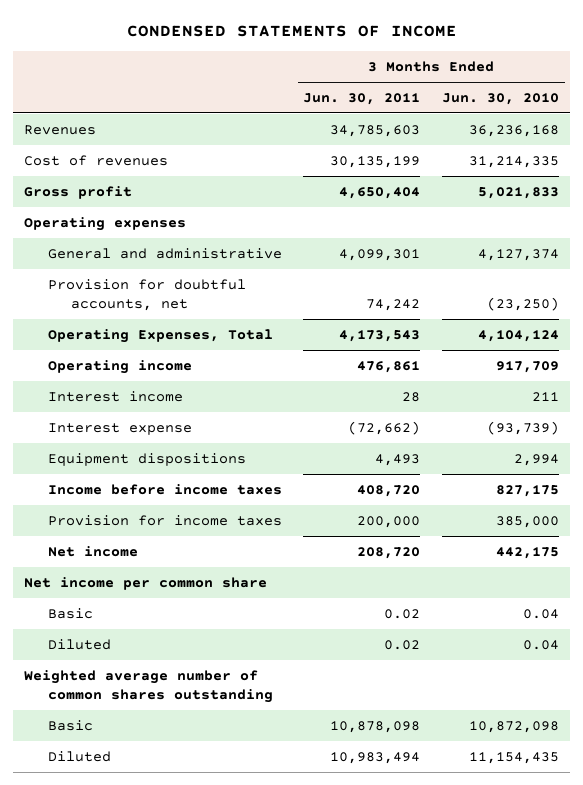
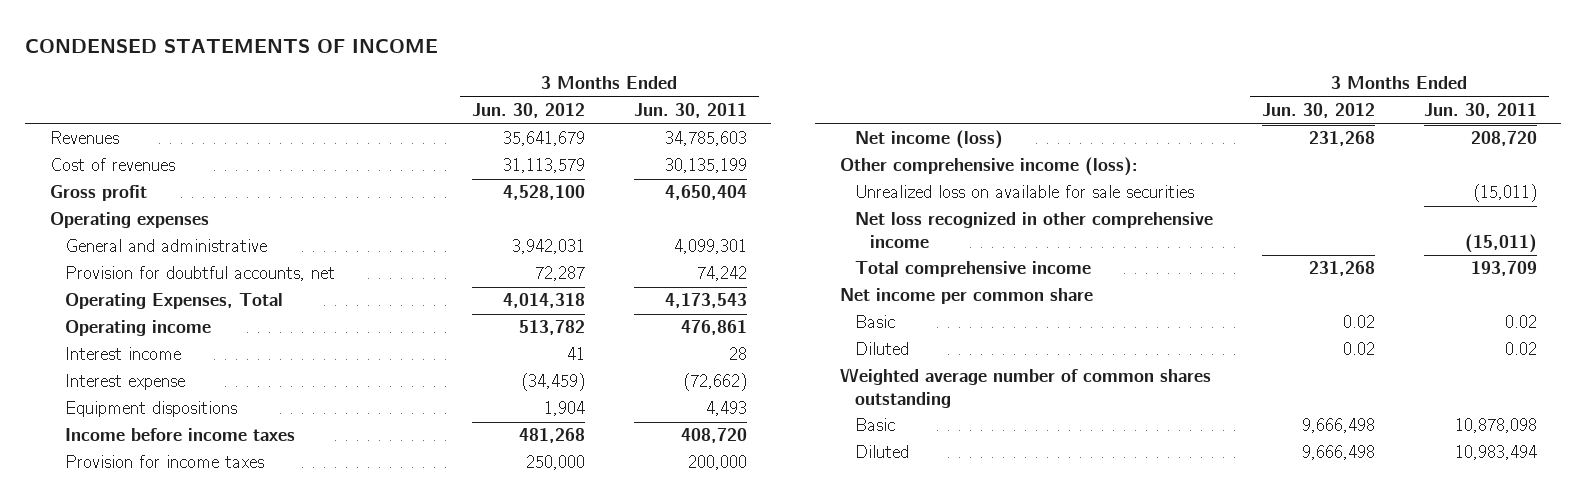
- | 3 Months Ended Jun. 30, 2011 | 3 Months Ended Jun. 30, 2010
+ | 3 Months Ended Jun. 30, 2012 | 3 Months Ended Jun. 30, 2011
- Net income | 208,720 | 442,175
+ Net income (loss) | 231,268 | 208,720
+ Other comprehensive income (loss):
+ Unrealized loss on available for sale securities | | (15,011)
+ Net loss recognized in other comprehensive income | | (15,011)
+ Total comprehensive income | 231,268 | 193,709

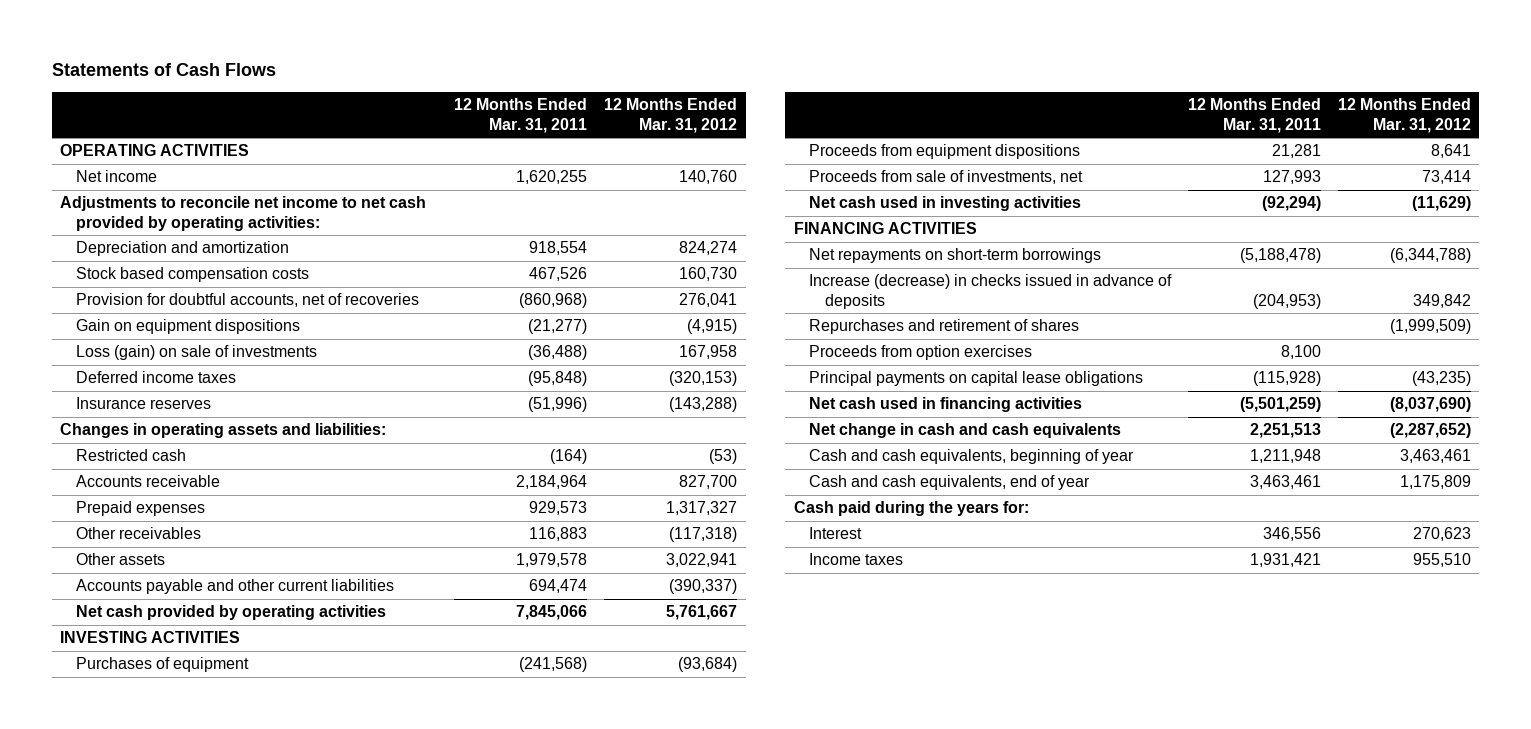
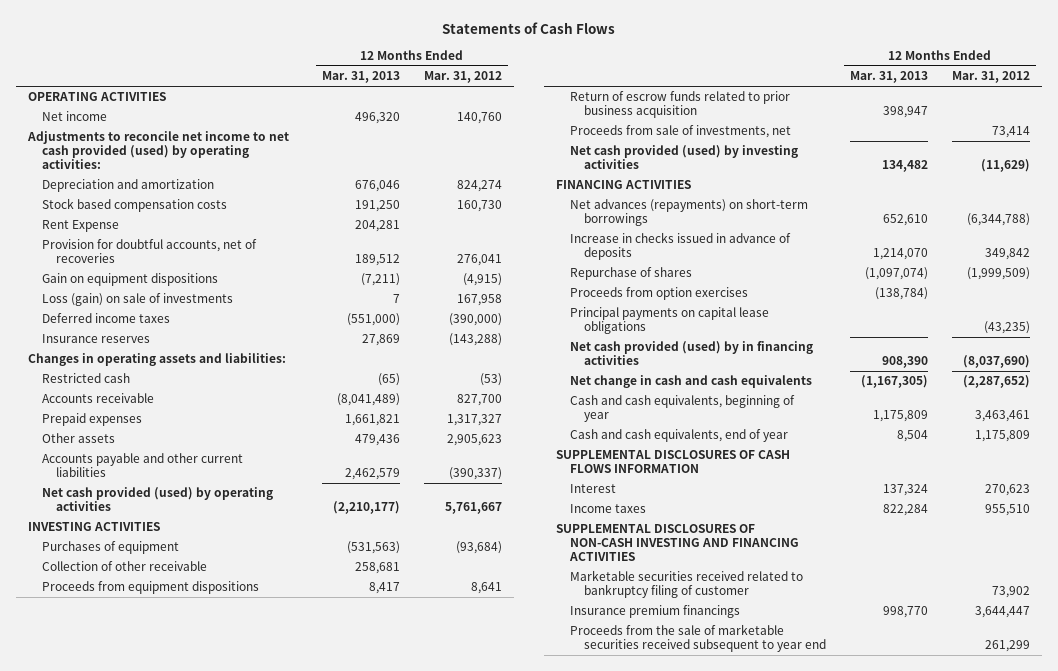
- | 12 Months Ended Mar. 31, 2011 | 12 Months Ended Mar. 31, 2012
+ | 12 Months Ended Mar. 31, 2013 | 12 Months Ended Mar. 31, 2012
- Adjustments to reconcile net income to net cash provided by operating activities:
+ Adjustments to reconcile net income to net cash provided (used) by operating activities:
+ Rent Expense | 204,281 |
- Deferred income taxes | (95,848) | (320,153)
+ Deferred income taxes | (551,000) | (390,000)
- Other receivables | 116,883 | (117,318)
- Other assets | 1,979,578 | 3,022,941
+ Other assets | 479,436 | 2,905,623
- Net cash provided by operating activities | 7,845,066 | 5,761,667
+ Net cash provided (used) by operating activities | (2,210,177) | 5,761,667
+ Collection of other receivable | 258,681 |
+ Return of escrow funds related to prior business acquisition | 398,947 |
- Net cash used in investing activities | (92,294) | (11,629)
+ Net cash provided (used) by investing activities | 134,482 | (11,629)
- Net repayments on short-term borrowings | (5,188,478) | (6,344,788)
- Increase (decrease) in checks issued in advance of deposits | (204,953) | 349,842
- Repurchases and retirement of shares | | (1,999,509)
+ Net advances (repayments) on short-term borrowings | 652,610 | (6,344,788)
+ Increase in checks issued in advance of deposits | 1,214,070 | 349,842
+ Repurchase of shares | (1,097,074) | (1,999,509)
- Net cash used in financing activities | (5,501,259) | (8,037,690)
+ Net cash provided (used) by in financing activities | 908,390 | (8,037,690)
- Cash paid during the years for:
+ SUPPLEMENTAL DISCLOSURES OF CASH FLOWS INFORMATION
+ SUPPLEMENTAL DISCLOSURES OF NON-CASH INVESTING AND FINANCING ACTIVITIES
+ Marketable securities received related to bankruptcy filing of customer | | 73,902
+ Insurance premium financings | 998,770 | 3,644,447
+ Proceeds from the sale of marketable securities received subsequent to year end | | 261,299

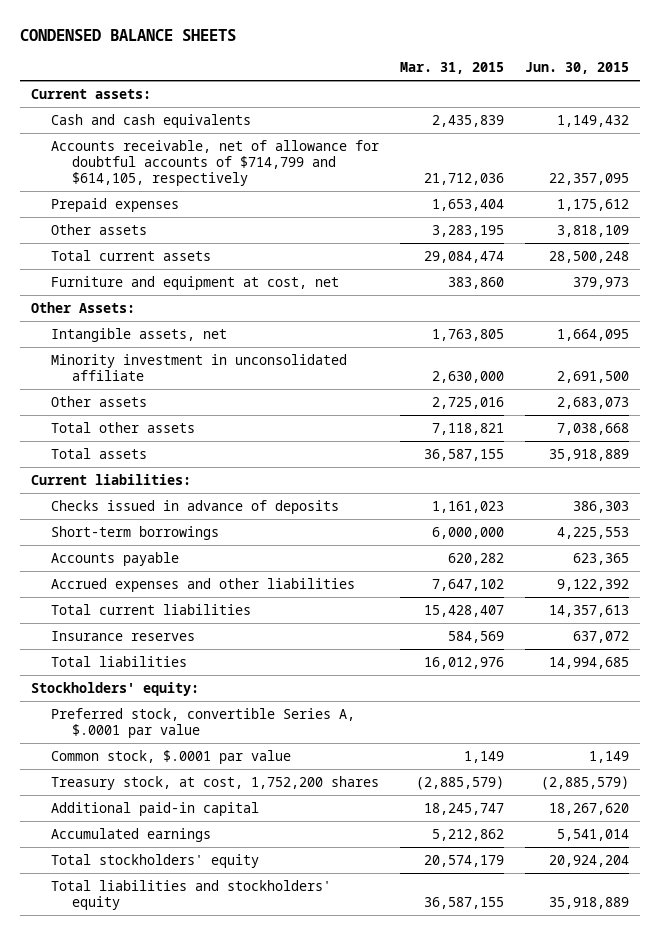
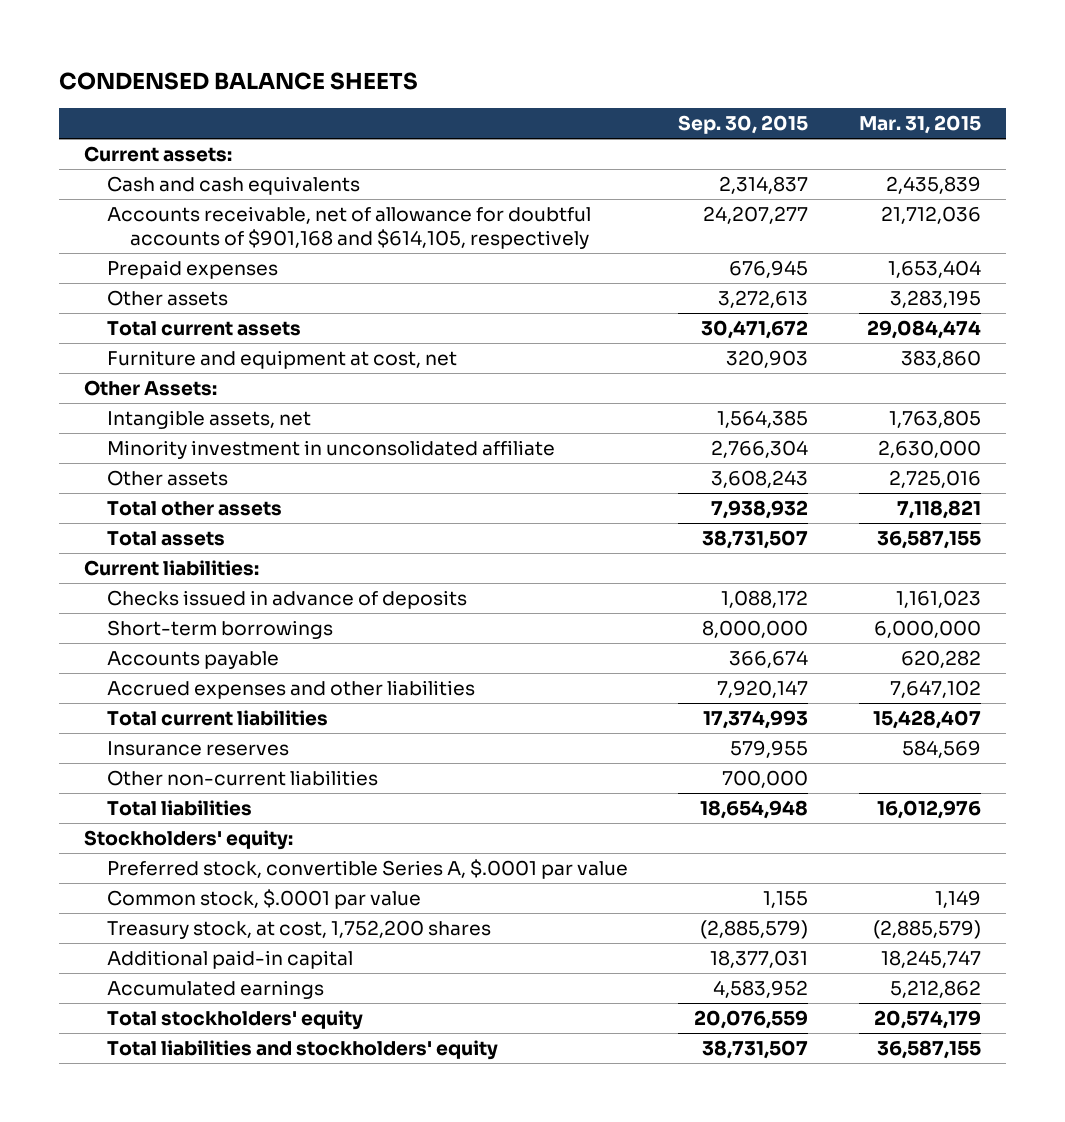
- | Mar. 31, 2015 | Jun. 30, 2015
+ | Sep. 30, 2015 | Mar. 31, 2015
- Accounts receivable, net of allowance for doubtful accounts of $714,799 and $614,105, respectively | 21,712,036 | 22,357,095
+ Accounts receivable, net of allowance for doubtful accounts of $901,168 and $614,105, respectively | 24,207,277 | 21,712,036
+ Other non-current liabilities | 700,000 |

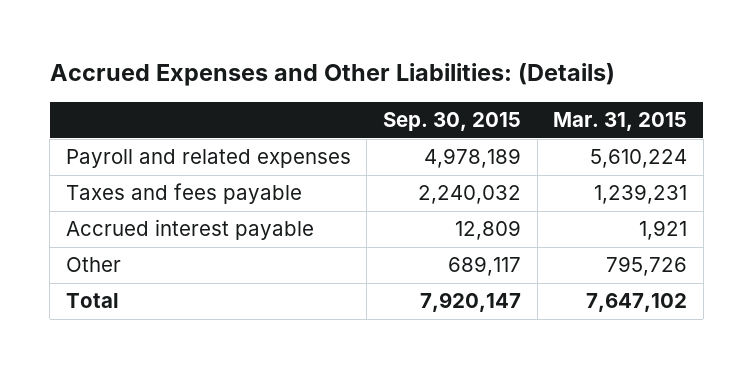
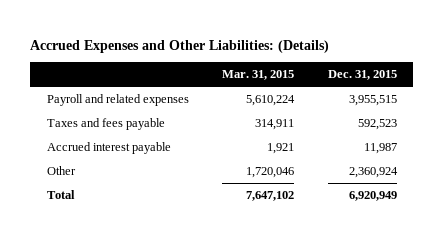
- | Sep. 30, 2015 | Mar. 31, 2015
+ | Mar. 31, 2015 | Dec. 31, 2015
- Taxes and fees payable | 2,240,032 | 1,239,231
+ Taxes and fees payable | 314,911 | 592,523
- Other | 689,117 | 795,726
+ Other | 1,720,046 | 2,360,924

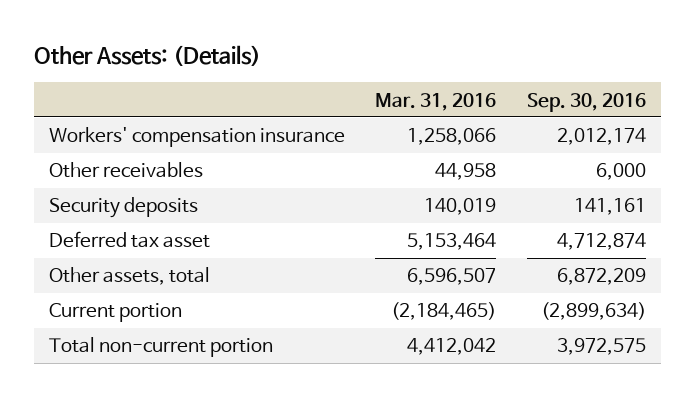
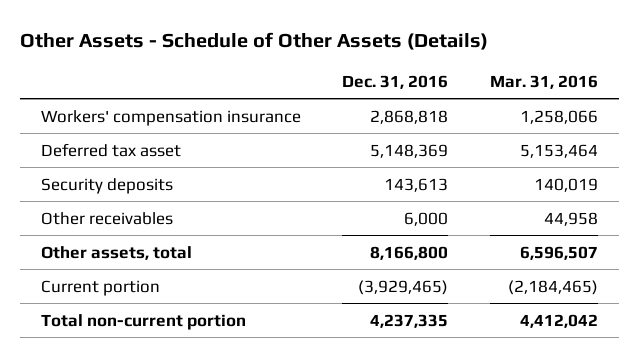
- Other Assets: (Details)
+ Other Assets - Schedule of Other Assets (Details)
- | Mar. 31, 2016 | Sep. 30, 2016
+ | Dec. 31, 2016 | Mar. 31, 2016
moved down: Security deposits | 143,613 | 140,019
moved down: Other receivables | 6,000 | 44,958

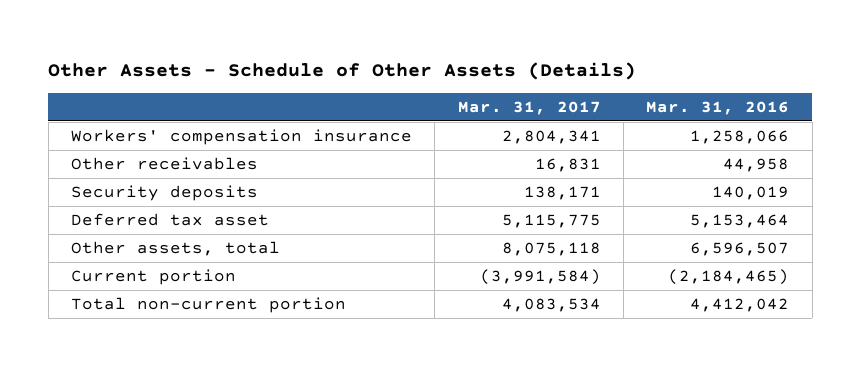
- | Dec. 31, 2016 | Mar. 31, 2016
+ | Mar. 31, 2017 | Mar. 31, 2016
moved down: Security deposits | 138,171 | 140,019
moved down: Deferred tax asset | 5,115,775 | 5,153,464

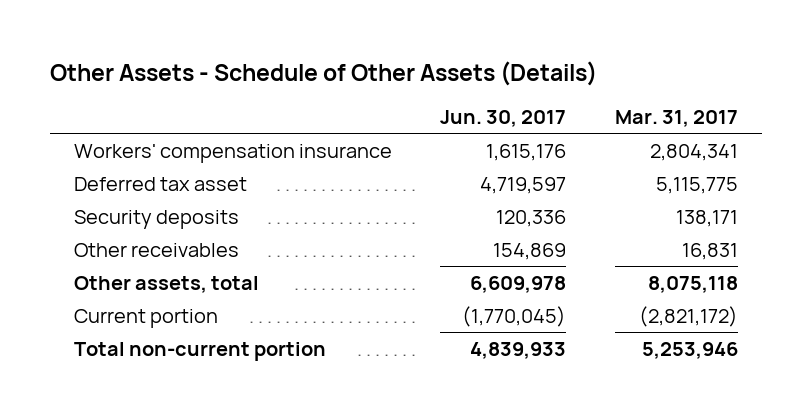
- | Mar. 31, 2017 | Mar. 31, 2016
+ | Jun. 30, 2017 | Mar. 31, 2017
moved down: Security deposits | 120,336 | 138,171
moved down: Other receivables | 154,869 | 16,831
- Current portion | (3,991,584) | (2,184,465)
- Total non-current portion | 4,083,534 | 4,412,042
+ Current portion | (1,770,045) | (2,821,172)
+ Total non-current portion | 4,839,933 | 5,253,946

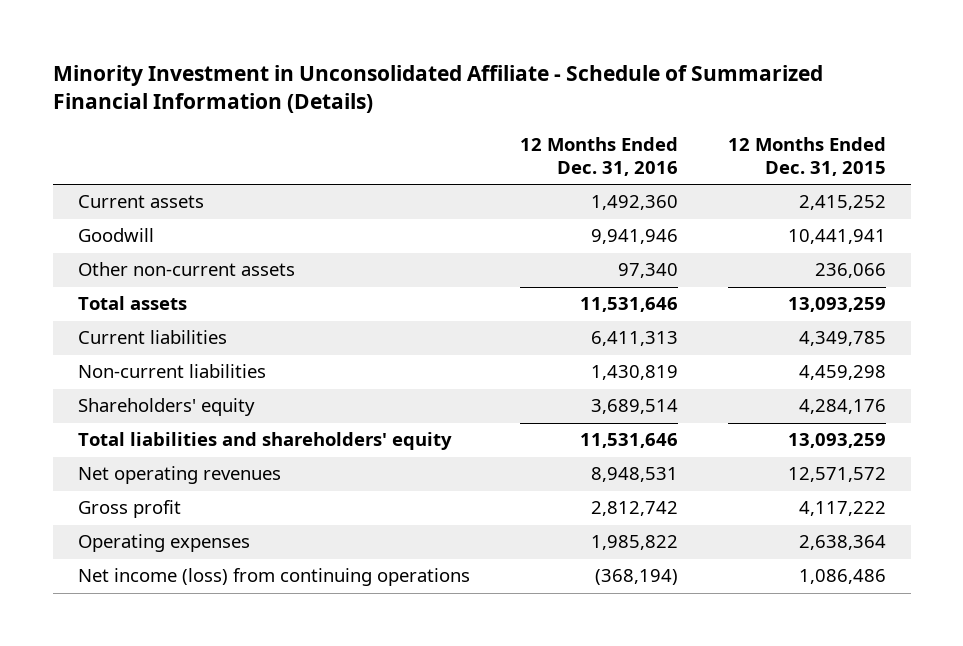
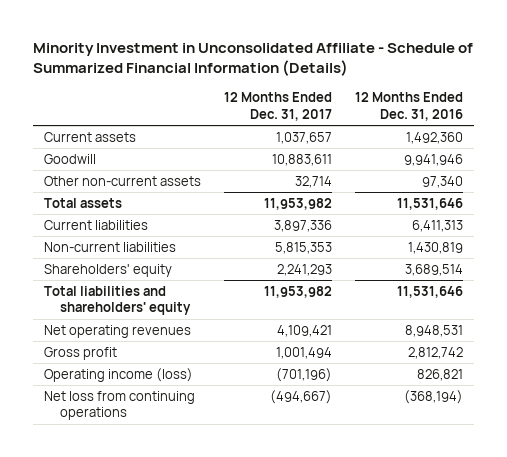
- | 12 Months Ended Dec. 31, 2016 | 12 Months Ended Dec. 31, 2015
+ | 12 Months Ended Dec. 31, 2017 | 12 Months Ended Dec. 31, 2016
- Operating expenses | 1,985,822 | 2,638,364
- Net income (loss) from continuing operations | (368,194) | 1,086,486
+ Operating income (loss) | (701,196) | 826,821
+ Net loss from continuing operations | (494,667) | (368,194)

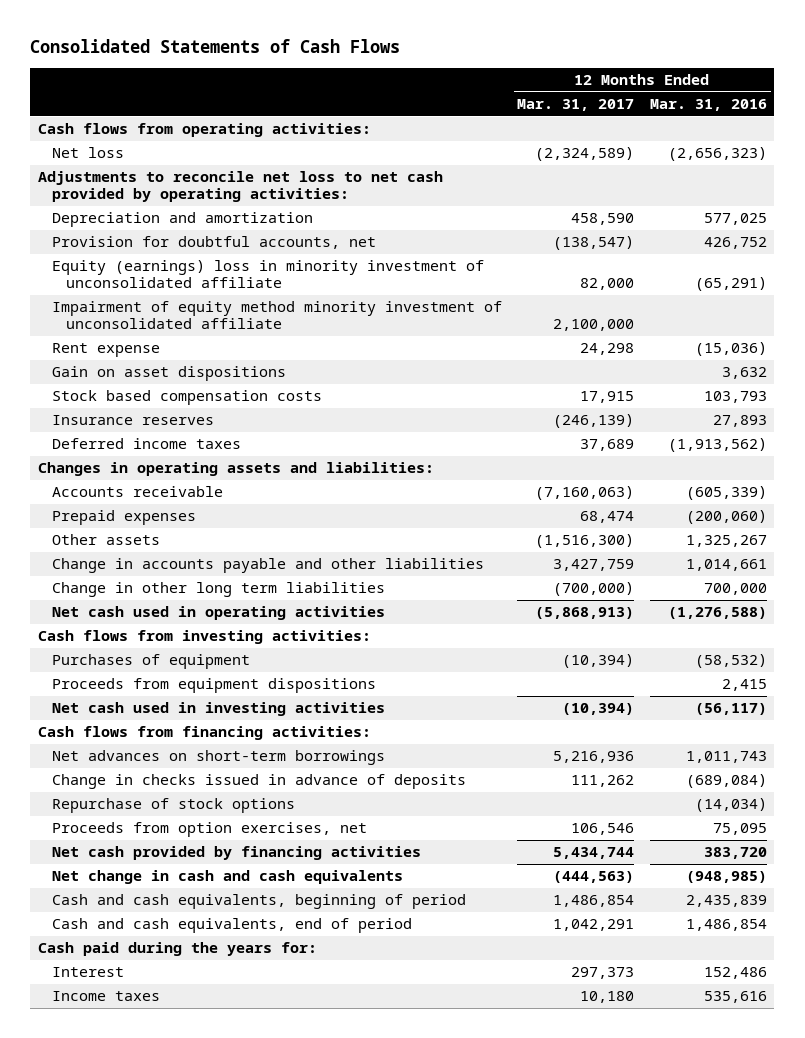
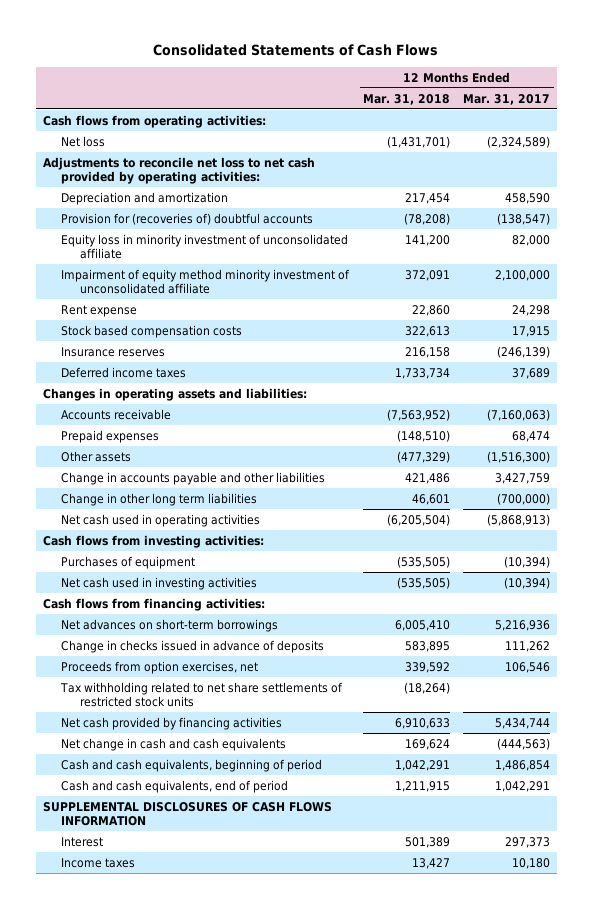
- | 12 Months Ended Mar. 31, 2017 | 12 Months Ended Mar. 31, 2016
+ | 12 Months Ended Mar. 31, 2018 | 12 Months Ended Mar. 31, 2017
- Provision for doubtful accounts, net | (138,547) | 426,752
- Equity (earnings) loss in minority investment of unconsolidated affiliate | 82,000 | (65,291)
+ Provision for (recoveries of) doubtful accounts | (78,208) | (138,547)
+ Equity loss in minority investment of unconsolidated affiliate | 141,200 | 82,000
- Gain on asset dispositions | | 3,632
- Proceeds from equipment dispositions | | 2,415
- Repurchase of stock options | | (14,034)
+ Tax withholding related to net share settlements of restricted stock units | (18,264) |
- Cash paid during the years for:
+ SUPPLEMENTAL DISCLOSURES OF CASH FLOWS INFORMATION

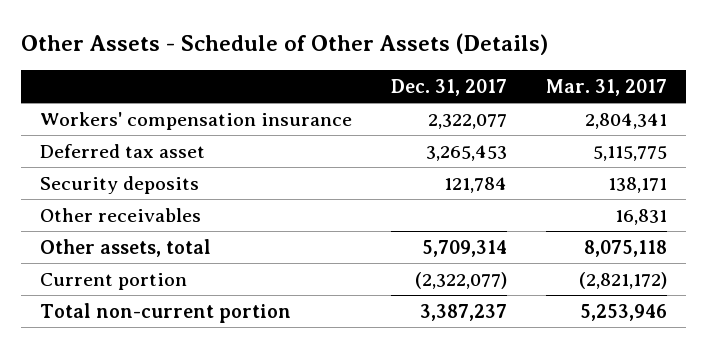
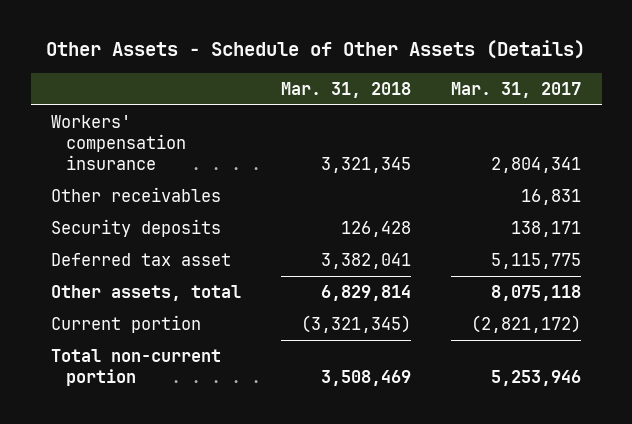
- | Dec. 31, 2017 | Mar. 31, 2017
+ | Mar. 31, 2018 | Mar. 31, 2017
moved down: Security deposits | 126,428 | 138,171
moved down: Deferred tax asset | 3,382,041 | 5,115,775

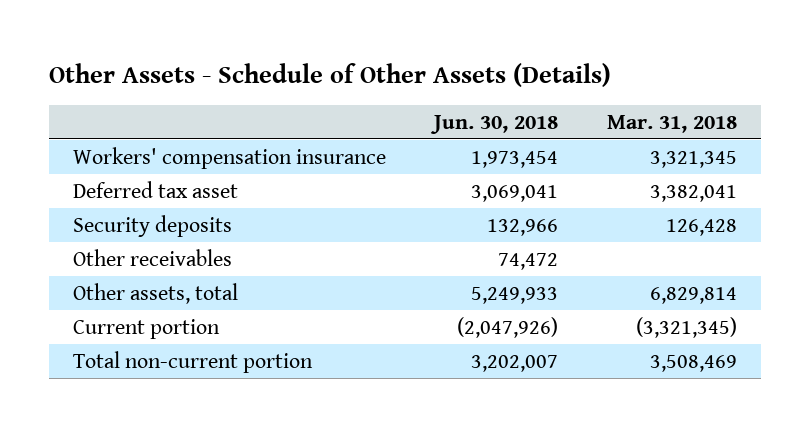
- | Mar. 31, 2018 | Mar. 31, 2017
+ | Jun. 30, 2018 | Mar. 31, 2018
moved down: Security deposits | 132,966 | 126,428
moved down: Other receivables | 74,472 |

